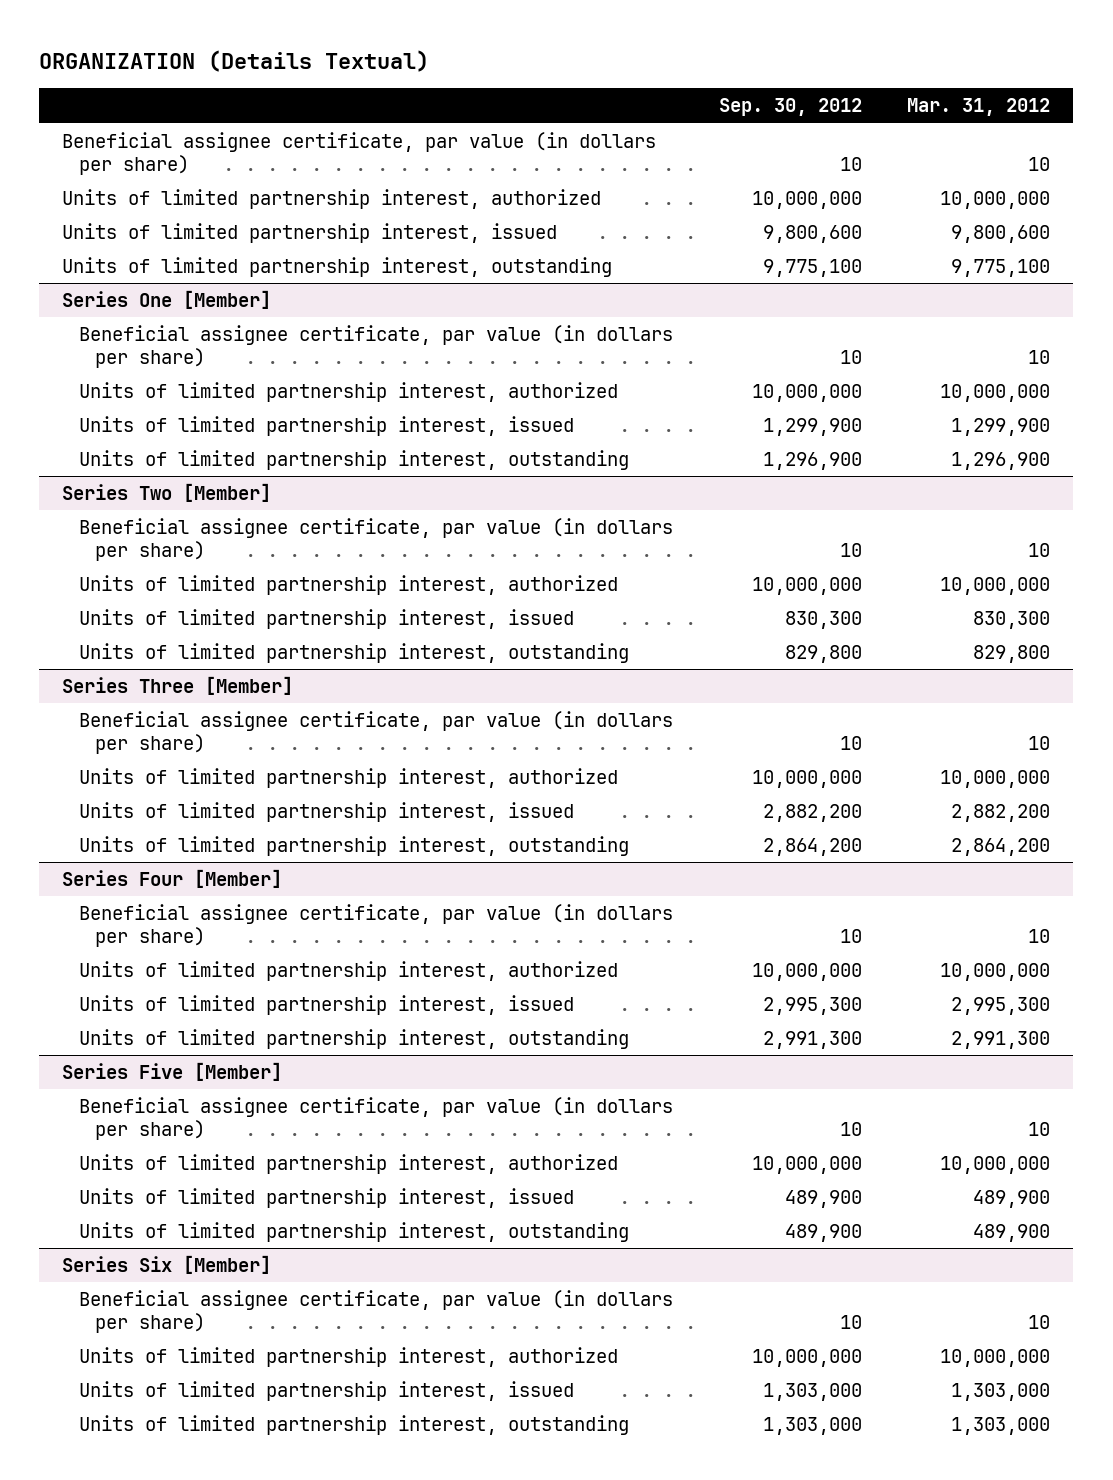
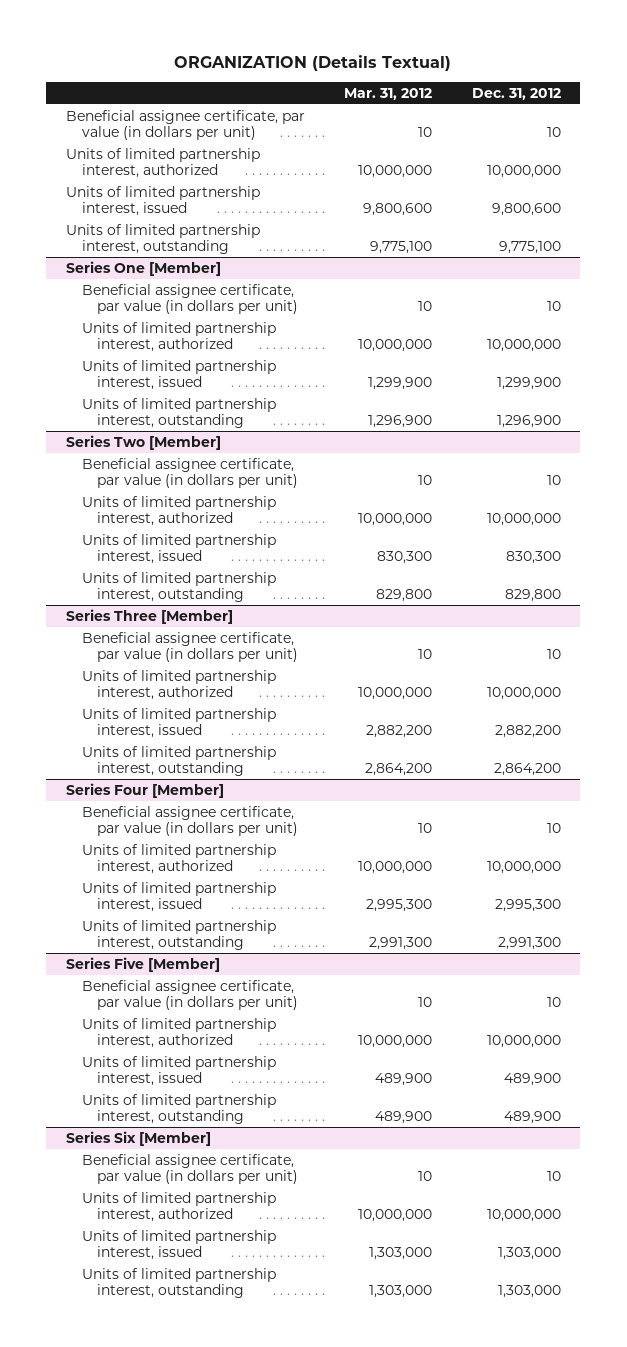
- | Sep. 30, 2012 | Mar. 31, 2012
+ | Mar. 31, 2012 | Dec. 31, 2012
- Beneficial assignee certificate, par value (in dollars per share) | 10 | 10
+ Beneficial assignee certificate, par value (in dollars per unit) | 10 | 10
@ Series One [Member]
- Beneficial assignee certificate, par value (in dollars per share) | 10 | 10
+ Beneficial assignee certificate, par value (in dollars per unit) | 10 | 10
@ Series Two [Member]
- Beneficial assignee certificate, par value (in dollars per share) | 10 | 10
+ Beneficial assignee certificate, par value (in dollars per unit) | 10 | 10
@ Series Three [Member]
- Beneficial assignee certificate, par value (in dollars per share) | 10 | 10
+ Beneficial assignee certificate, par value (in dollars per unit) | 10 | 10
@ Series Four [Member]
- Beneficial assignee certificate, par value (in dollars per share) | 10 | 10
+ Beneficial assignee certificate, par value (in dollars per unit) | 10 | 10
@ Series Five [Member]
- Beneficial assignee certificate, par value (in dollars per share) | 10 | 10
+ Beneficial assignee certificate, par value (in dollars per unit) | 10 | 10
@ Series Six [Member]
- Beneficial assignee certificate, par value (in dollars per share) | 10 | 10
+ Beneficial assignee certificate, par value (in dollars per unit) | 10 | 10

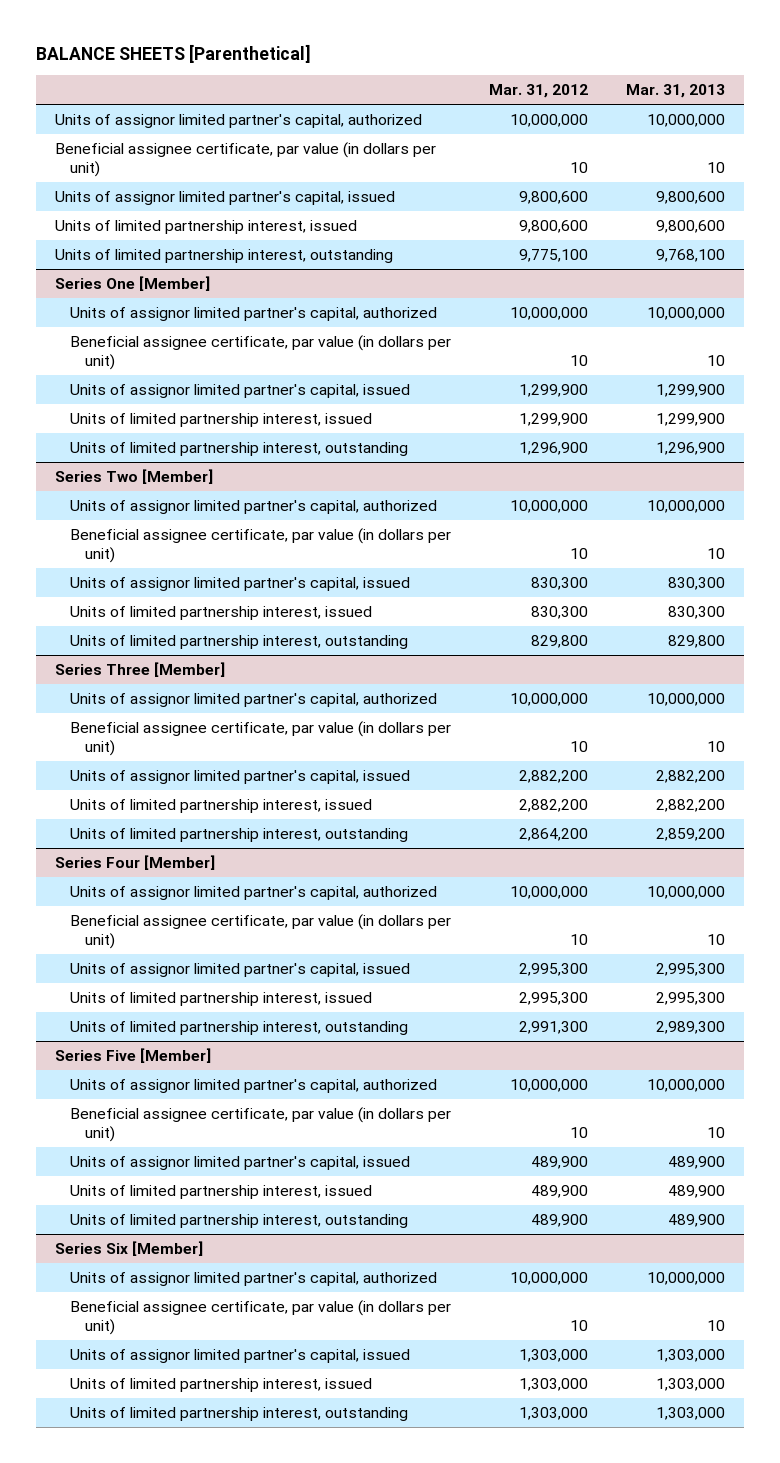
- ORGANIZATION (Details Textual)
+ BALANCE SHEETS [Parenthetical]
- | Mar. 31, 2012 | Dec. 31, 2012
+ | Mar. 31, 2012 | Mar. 31, 2013
+ Units of assignor limited partner's capital, authorized | 10,000,000 | 10,000,000
- Units of limited partnership interest, authorized | 10,000,000 | 10,000,000
+ Units of assignor limited partner's capital, issued | 9,800,600 | 9,800,600
@ Series One [Member]
+ Units of assignor limited partner's capital, authorized | 10,000,000 | 10,000,000
- Units of limited partnership interest, authorized | 10,000,000 | 10,000,000
+ Units of assignor limited partner's capital, issued | 1,299,900 | 1,299,900
@ Series Two [Member]
+ Units of assignor limited partner's capital, authorized | 10,000,000 | 10,000,000
- Units of limited partnership interest, authorized | 10,000,000 | 10,000,000
+ Units of assignor limited partner's capital, issued | 830,300 | 830,300
@ Series Three [Member]
+ Units of assignor limited partner's capital, authorized | 10,000,000 | 10,000,000
- Units of limited partnership interest, authorized | 10,000,000 | 10,000,000
+ Units of assignor limited partner's capital, issued | 2,882,200 | 2,882,200
@ Series Four [Member]
+ Units of assignor limited partner's capital, authorized | 10,000,000 | 10,000,000
- Units of limited partnership interest, authorized | 10,000,000 | 10,000,000
+ Units of assignor limited partner's capital, issued | 2,995,300 | 2,995,300
@ Series Five [Member]
+ Units of assignor limited partner's capital, authorized | 10,000,000 | 10,000,000
- Units of limited partnership interest, authorized | 10,000,000 | 10,000,000
+ Units of assignor limited partner's capital, issued | 489,900 | 489,900
@ Series Six [Member]
+ Units of assignor limited partner's capital, authorized | 10,000,000 | 10,000,000
- Units of limited partnership interest, authorized | 10,000,000 | 10,000,000
+ Units of assignor limited partner's capital, issued | 1,303,000 | 1,303,000

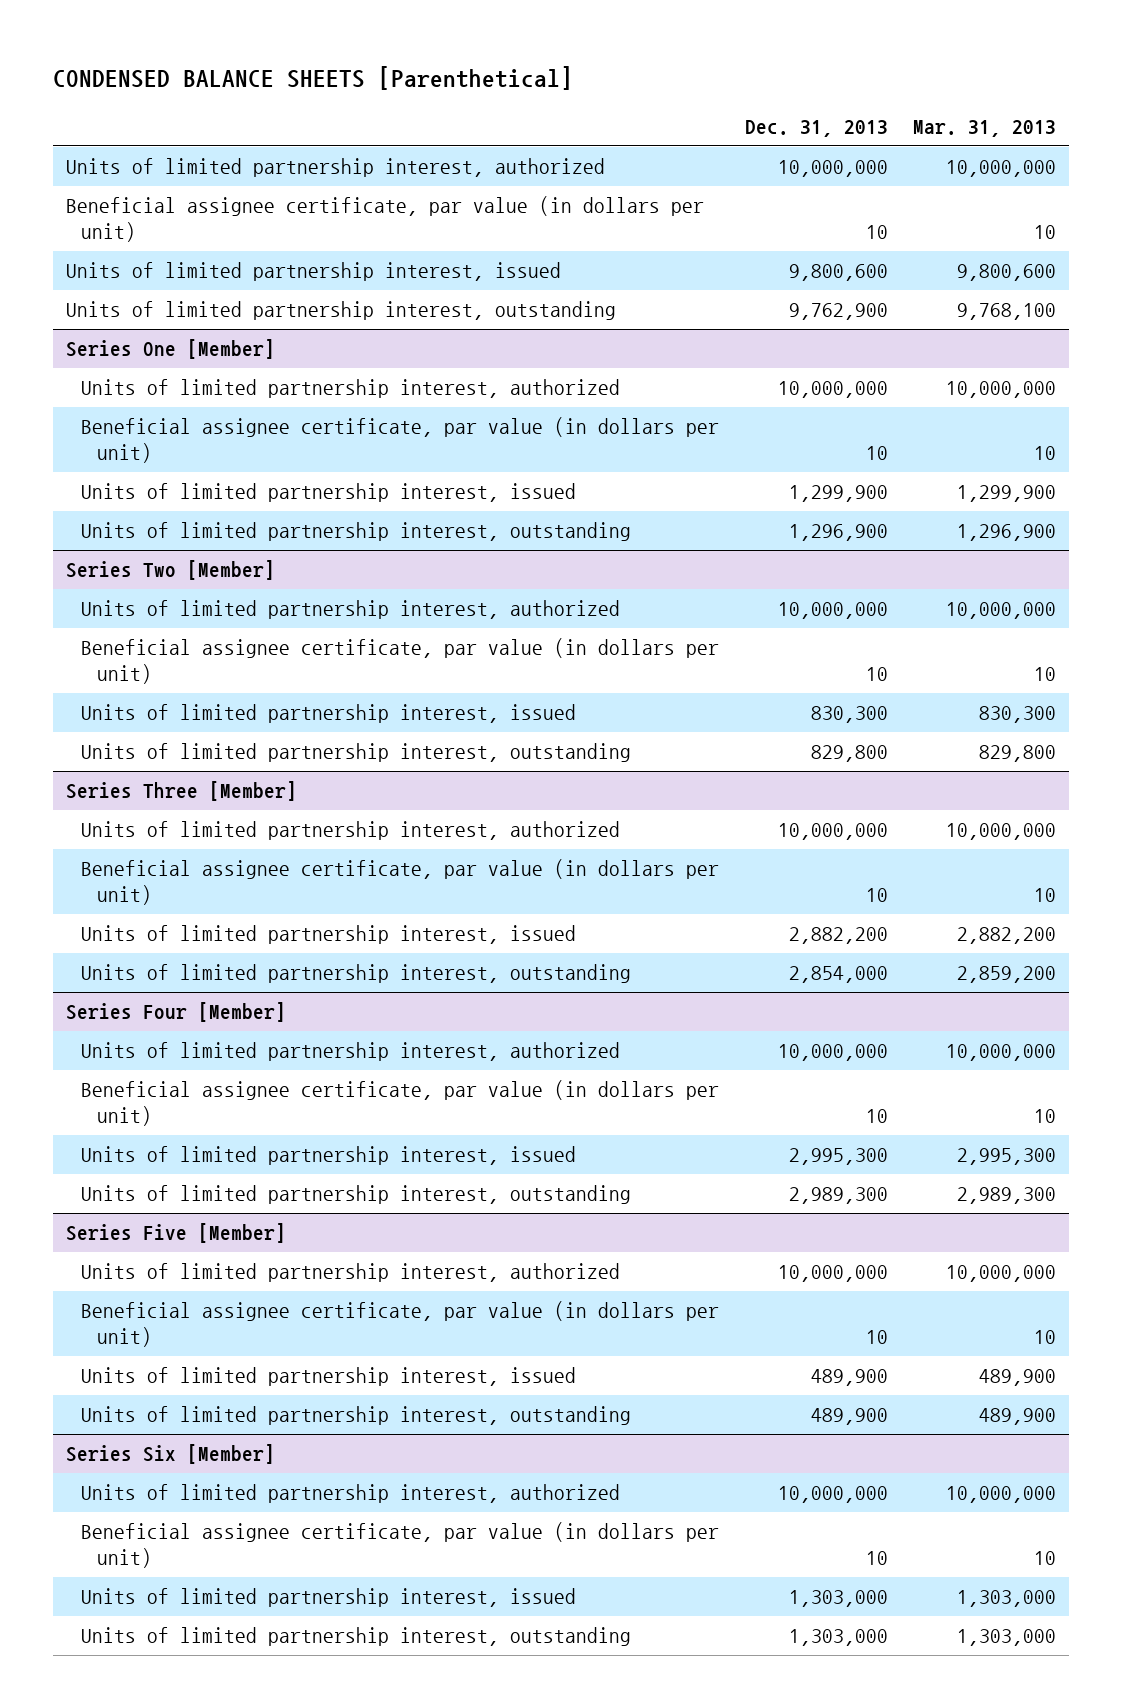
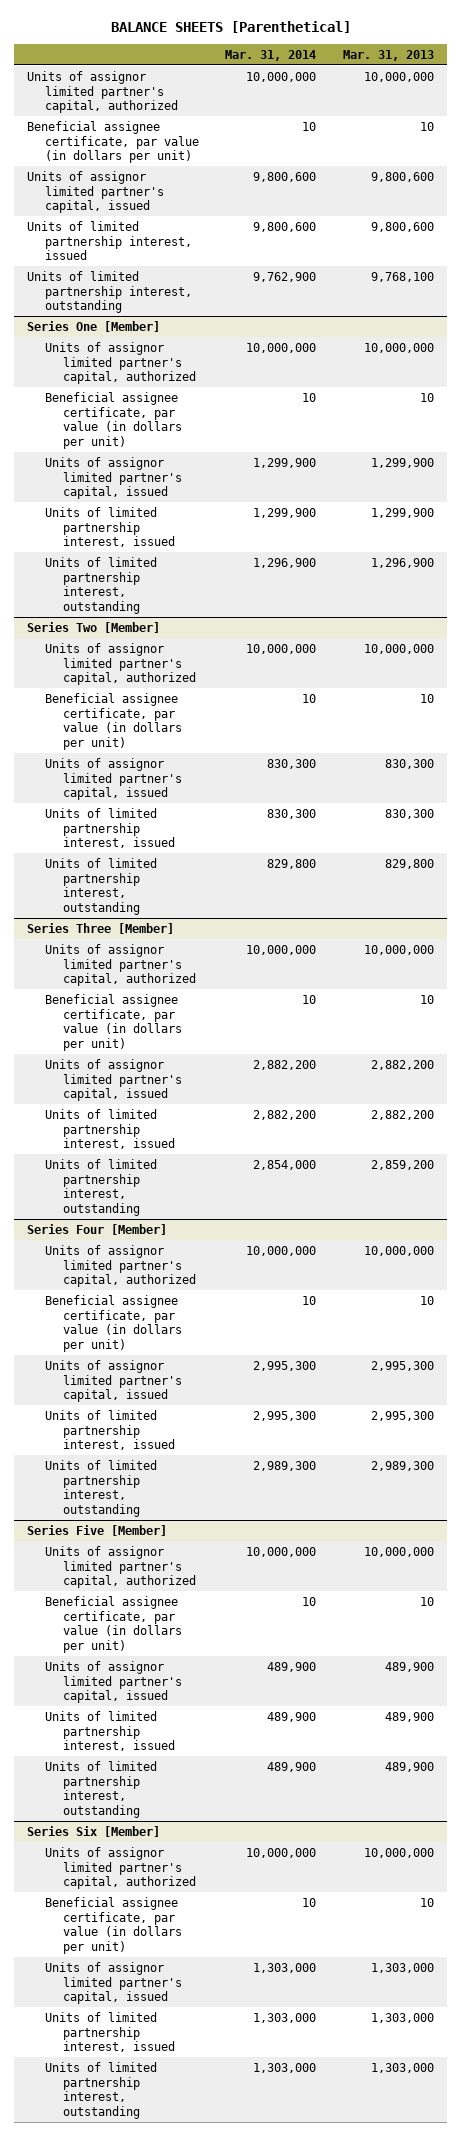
- CONDENSED BALANCE SHEETS [Parenthetical]
+ BALANCE SHEETS [Parenthetical]
- | Dec. 31, 2013 | Mar. 31, 2013
+ | Mar. 31, 2014 | Mar. 31, 2013
- Units of limited partnership interest, authorized | 10,000,000 | 10,000,000
+ Units of assignor limited partner's capital, authorized | 10,000,000 | 10,000,000
+ Units of assignor limited partner's capital, issued | 9,800,600 | 9,800,600
@ Series One [Member]
- Units of limited partnership interest, authorized | 10,000,000 | 10,000,000
+ Units of assignor limited partner's capital, authorized | 10,000,000 | 10,000,000
+ Units of assignor limited partner's capital, issued | 1,299,900 | 1,299,900
@ Series Two [Member]
- Units of limited partnership interest, authorized | 10,000,000 | 10,000,000
+ Units of assignor limited partner's capital, authorized | 10,000,000 | 10,000,000
+ Units of assignor limited partner's capital, issued | 830,300 | 830,300
@ Series Three [Member]
- Units of limited partnership interest, authorized | 10,000,000 | 10,000,000
+ Units of assignor limited partner's capital, authorized | 10,000,000 | 10,000,000
+ Units of assignor limited partner's capital, issued | 2,882,200 | 2,882,200
@ Series Four [Member]
- Units of limited partnership interest, authorized | 10,000,000 | 10,000,000
+ Units of assignor limited partner's capital, authorized | 10,000,000 | 10,000,000
+ Units of assignor limited partner's capital, issued | 2,995,300 | 2,995,300
@ Series Five [Member]
- Units of limited partnership interest, authorized | 10,000,000 | 10,000,000
+ Units of assignor limited partner's capital, authorized | 10,000,000 | 10,000,000
+ Units of assignor limited partner's capital, issued | 489,900 | 489,900
@ Series Six [Member]
- Units of limited partnership interest, authorized | 10,000,000 | 10,000,000
+ Units of assignor limited partner's capital, authorized | 10,000,000 | 10,000,000
+ Units of assignor limited partner's capital, issued | 1,303,000 | 1,303,000

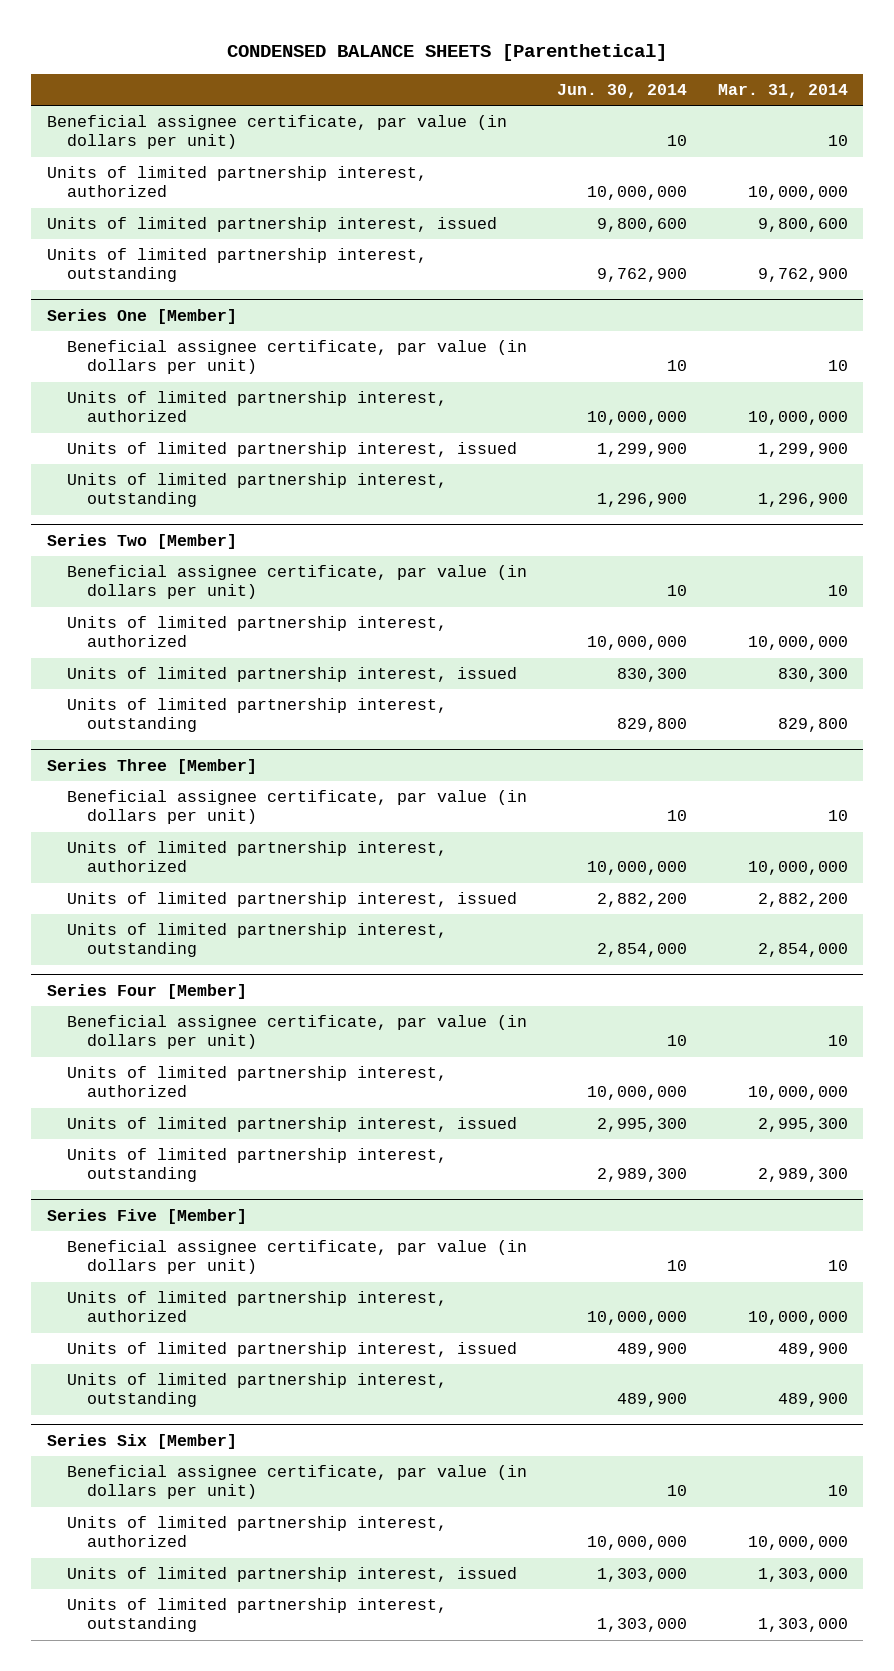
- BALANCE SHEETS [Parenthetical]
+ CONDENSED BALANCE SHEETS [Parenthetical]
- | Mar. 31, 2014 | Mar. 31, 2013
+ | Jun. 30, 2014 | Mar. 31, 2014
- Units of assignor limited partner's capital, authorized | 10,000,000 | 10,000,000
- Units of assignor limited partner's capital, issued | 9,800,600 | 9,800,600
+ Units of limited partnership interest, authorized | 10,000,000 | 10,000,000
@ Series One [Member]
- Units of assignor limited partner's capital, authorized | 10,000,000 | 10,000,000
- Units of assignor limited partner's capital, issued | 1,299,900 | 1,299,900
+ Units of limited partnership interest, authorized | 10,000,000 | 10,000,000
@ Series Two [Member]
- Units of assignor limited partner's capital, authorized | 10,000,000 | 10,000,000
- Units of assignor limited partner's capital, issued | 830,300 | 830,300
+ Units of limited partnership interest, authorized | 10,000,000 | 10,000,000
@ Series Three [Member]
- Units of assignor limited partner's capital, authorized | 10,000,000 | 10,000,000
- Units of assignor limited partner's capital, issued | 2,882,200 | 2,882,200
+ Units of limited partnership interest, authorized | 10,000,000 | 10,000,000
@ Series Four [Member]
- Units of assignor limited partner's capital, authorized | 10,000,000 | 10,000,000
- Units of assignor limited partner's capital, issued | 2,995,300 | 2,995,300
+ Units of limited partnership interest, authorized | 10,000,000 | 10,000,000
@ Series Five [Member]
- Units of assignor limited partner's capital, authorized | 10,000,000 | 10,000,000
- Units of assignor limited partner's capital, issued | 489,900 | 489,900
+ Units of limited partnership interest, authorized | 10,000,000 | 10,000,000
@ Series Six [Member]
- Units of assignor limited partner's capital, authorized | 10,000,000 | 10,000,000
- Units of assignor limited partner's capital, issued | 1,303,000 | 1,303,000
+ Units of limited partnership interest, authorized | 10,000,000 | 10,000,000

